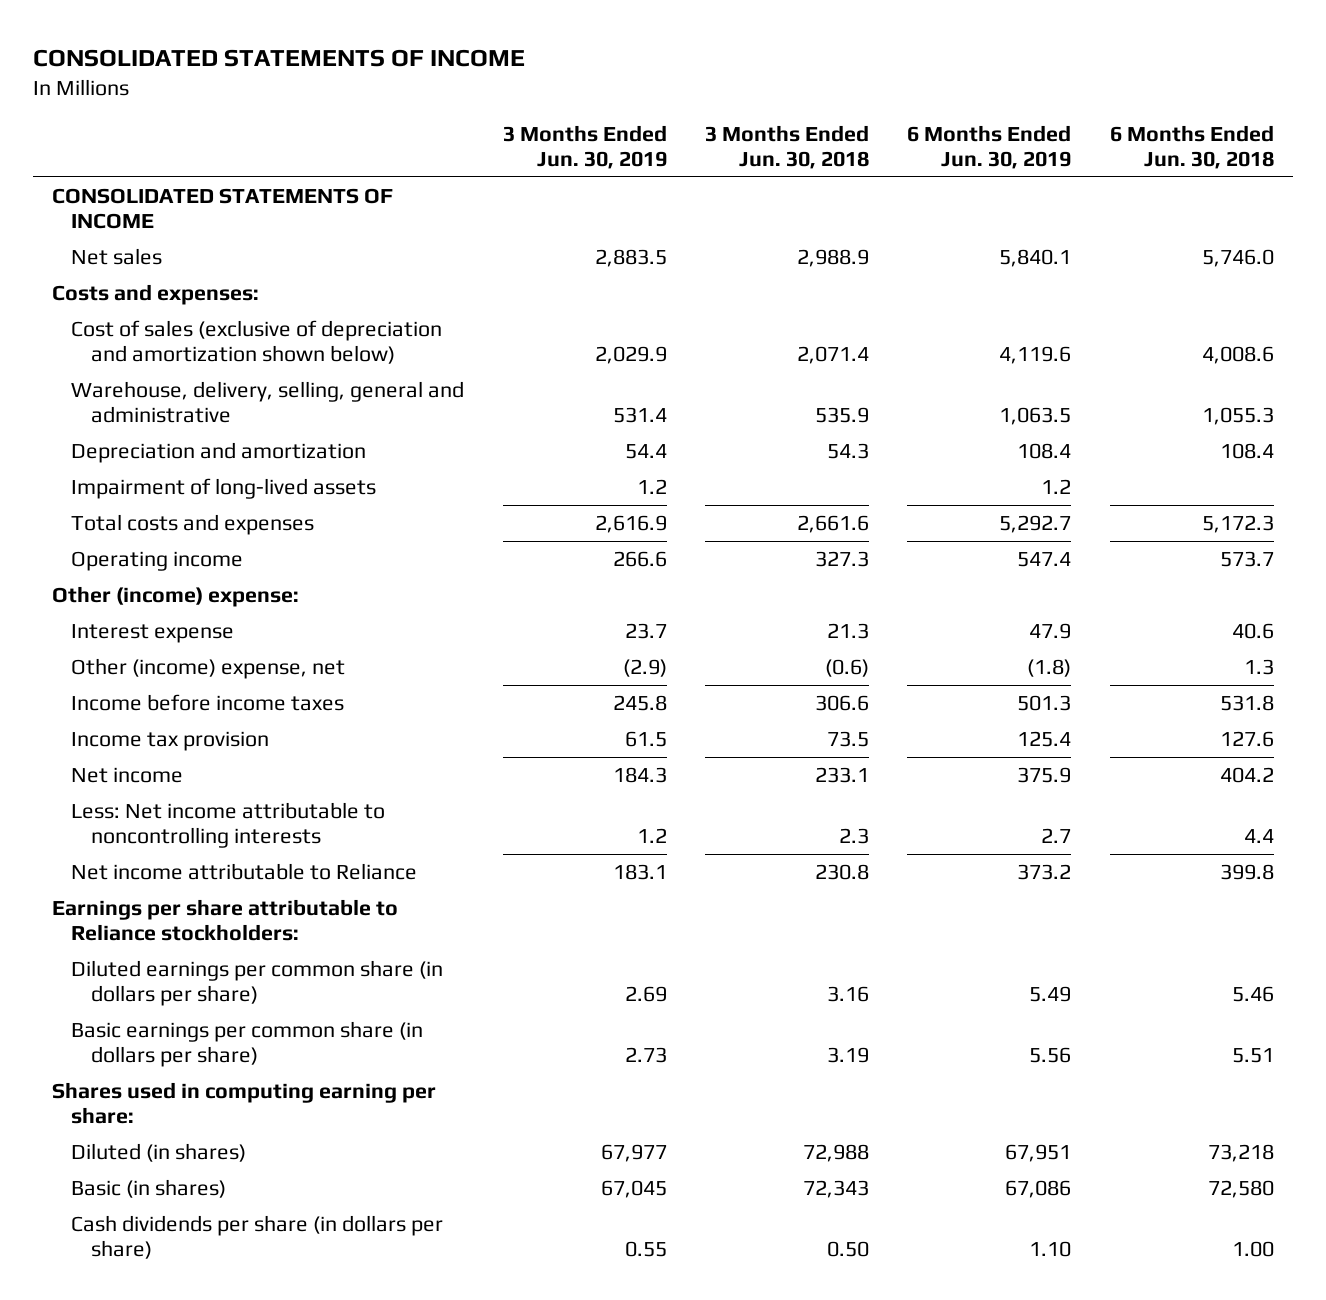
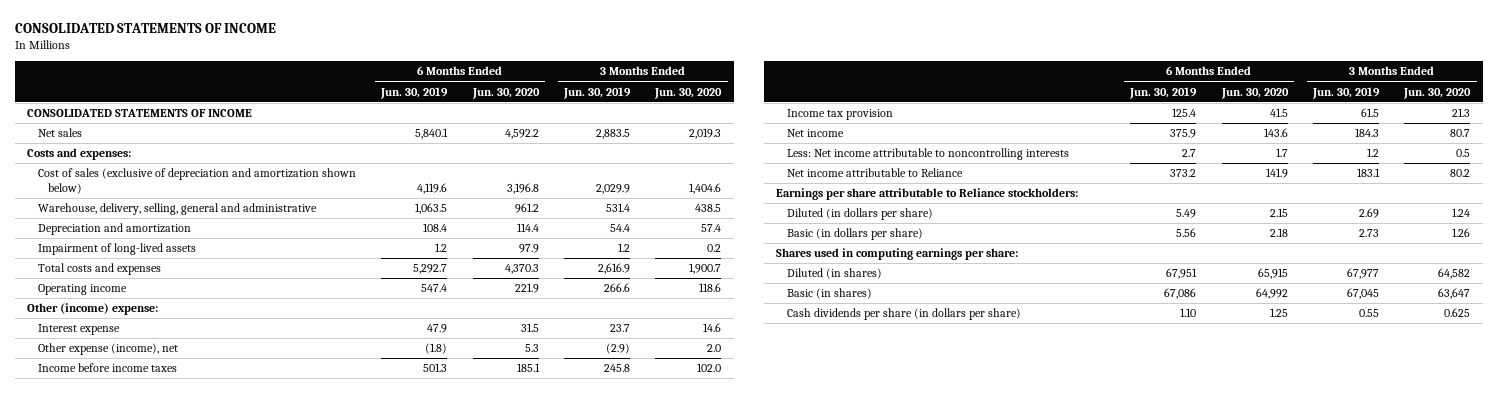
- | 3 Months Ended Jun. 30, 2019 | 3 Months Ended Jun. 30, 2018 | 6 Months Ended Jun. 30, 2019 | 6 Months Ended Jun. 30, 2018
+ | 6 Months Ended Jun. 30, 2019 | 6 Months Ended Jun. 30, 2020 | 3 Months Ended Jun. 30, 2019 | 3 Months Ended Jun. 30, 2020
- Other (income) expense, net | (2.9) | (0.6) | (1.8) | 1.3
+ Other expense (income), net | (1.8) | 5.3 | (2.9) | 2.0
- Diluted earnings per common share (in dollars per share) | 2.69 | 3.16 | 5.49 | 5.46
- Basic earnings per common share (in dollars per share) | 2.73 | 3.19 | 5.56 | 5.51
- Shares used in computing earning per share:
+ Diluted (in dollars per share) | 5.49 | 2.15 | 2.69 | 1.24
+ Basic (in dollars per share) | 5.56 | 2.18 | 2.73 | 1.26
+ Shares used in computing earnings per share:

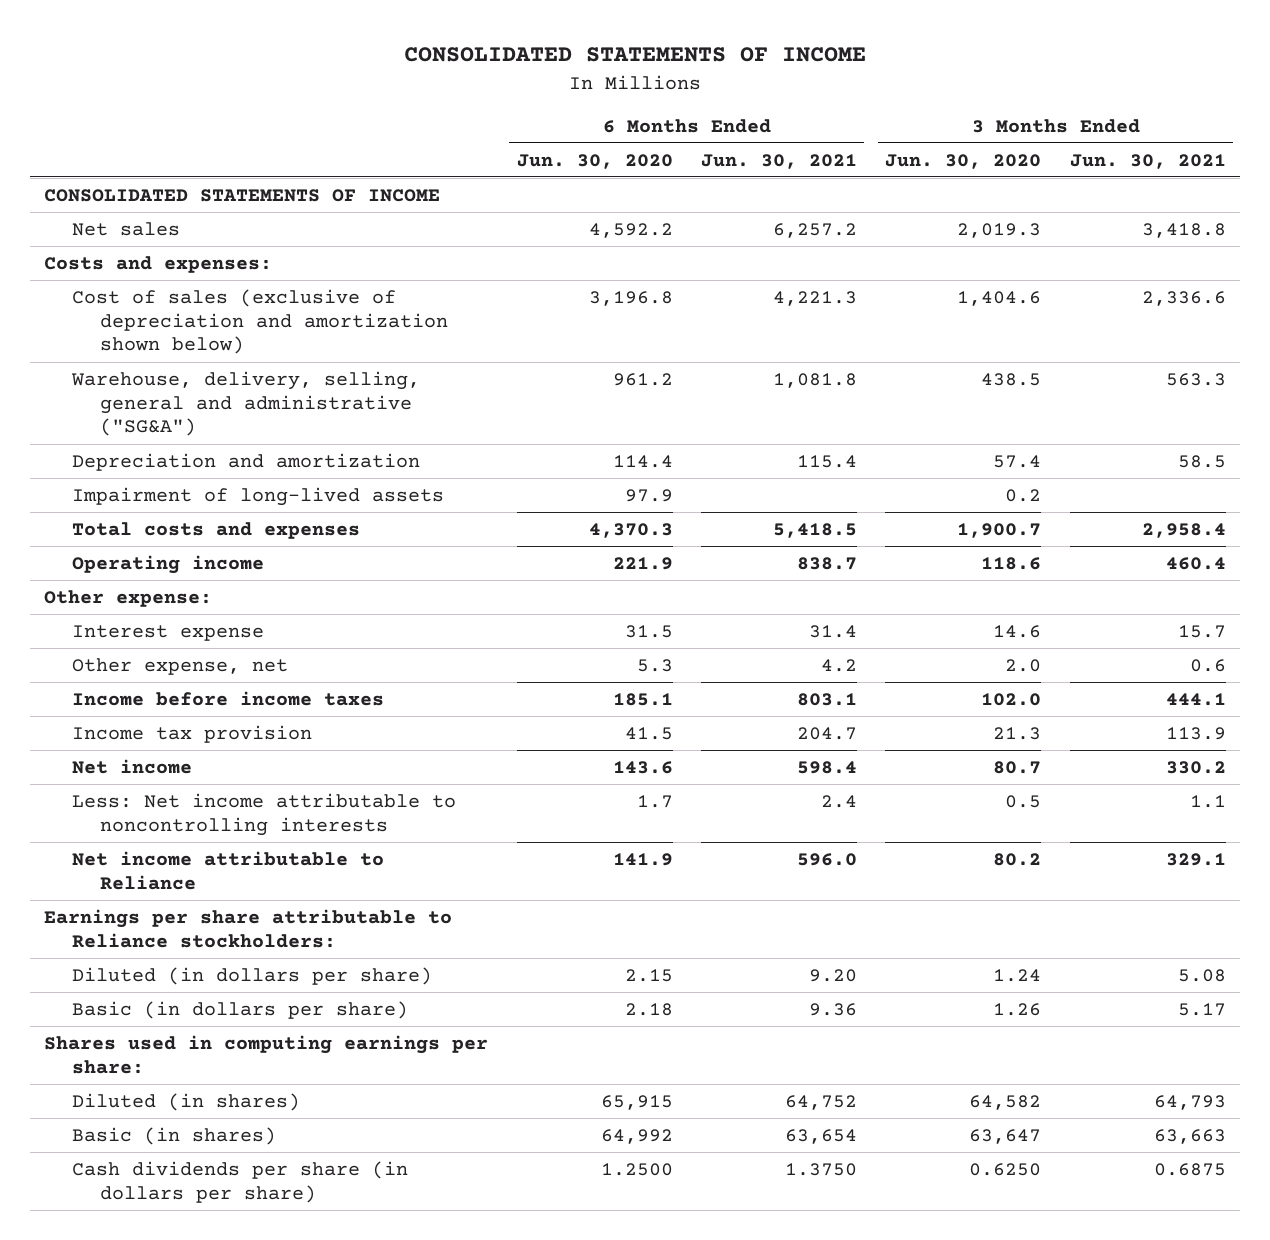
- | 6 Months Ended Jun. 30, 2019 | 6 Months Ended Jun. 30, 2020 | 3 Months Ended Jun. 30, 2019 | 3 Months Ended Jun. 30, 2020
+ | 6 Months Ended Jun. 30, 2020 | 6 Months Ended Jun. 30, 2021 | 3 Months Ended Jun. 30, 2020 | 3 Months Ended Jun. 30, 2021
- Warehouse, delivery, selling, general and administrative | 1,063.5 | 961.2 | 531.4 | 438.5
+ Warehouse, delivery, selling, general and administrative ("SG&A") | 961.2 | 1,081.8 | 438.5 | 563.3
- Other (income) expense:
+ Other expense:
- Other expense (income), net | (1.8) | 5.3 | (2.9) | 2.0
+ Other expense, net | 5.3 | 4.2 | 2.0 | 0.6
- Cash dividends per share (in dollars per share) | 1.10 | 1.25 | 0.55 | 0.625
+ Cash dividends per share (in dollars per share) | 1.2500 | 1.3750 | 0.6250 | 0.6875

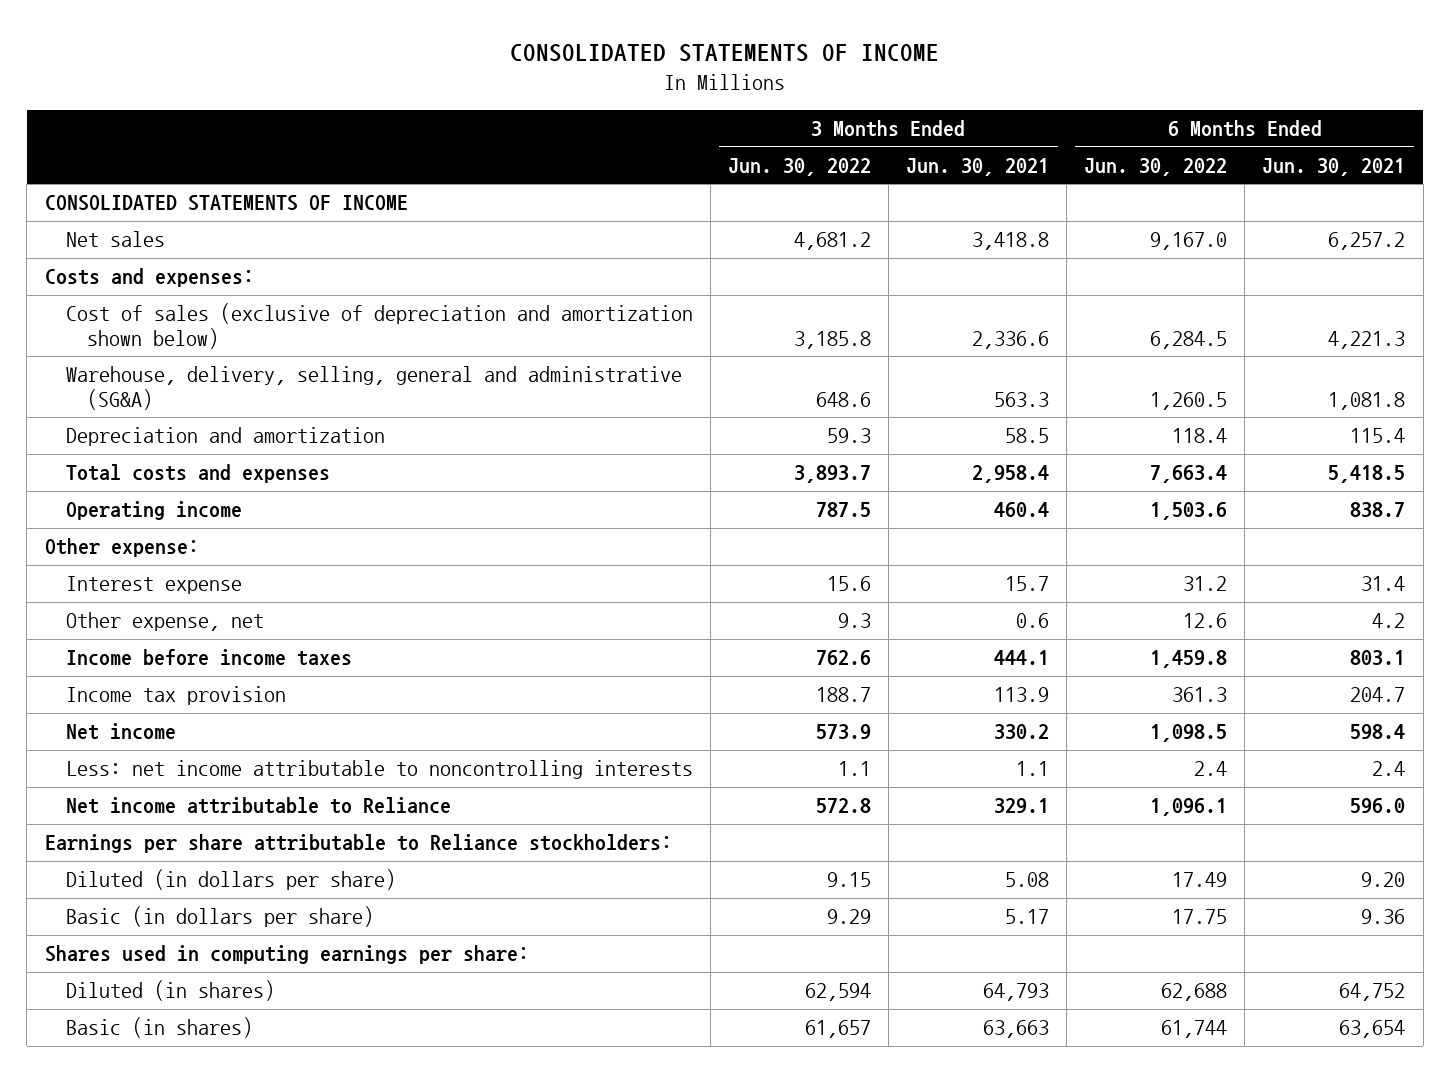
- | 6 Months Ended Jun. 30, 2020 | 6 Months Ended Jun. 30, 2021 | 3 Months Ended Jun. 30, 2020 | 3 Months Ended Jun. 30, 2021
+ | 3 Months Ended Jun. 30, 2022 | 3 Months Ended Jun. 30, 2021 | 6 Months Ended Jun. 30, 2022 | 6 Months Ended Jun. 30, 2021
- Warehouse, delivery, selling, general and administrative ("SG&A") | 961.2 | 1,081.8 | 438.5 | 563.3
+ Warehouse, delivery, selling, general and administrative (SG&A) | 648.6 | 563.3 | 1,260.5 | 1,081.8
- Impairment of long-lived assets | 97.9 | | 0.2 |
- Less: Net income attributable to noncontrolling interests | 1.7 | 2.4 | 0.5 | 1.1
+ Less: net income attributable to noncontrolling interests | 1.1 | 1.1 | 2.4 | 2.4
- Cash dividends per share (in dollars per share) | 1.2500 | 1.3750 | 0.6250 | 0.6875

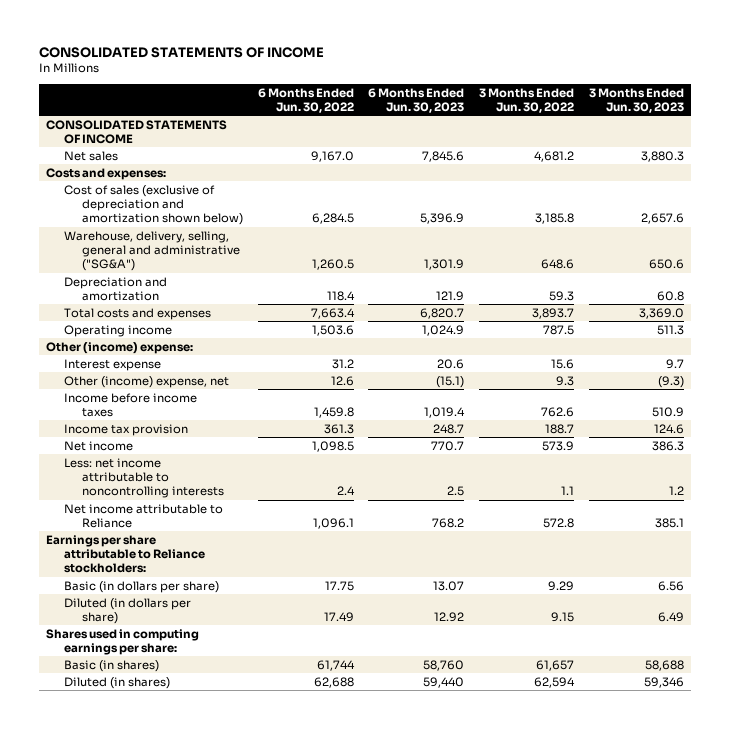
- | 3 Months Ended Jun. 30, 2022 | 3 Months Ended Jun. 30, 2021 | 6 Months Ended Jun. 30, 2022 | 6 Months Ended Jun. 30, 2021
+ | 6 Months Ended Jun. 30, 2022 | 6 Months Ended Jun. 30, 2023 | 3 Months Ended Jun. 30, 2022 | 3 Months Ended Jun. 30, 2023
- Warehouse, delivery, selling, general and administrative (SG&A) | 648.6 | 563.3 | 1,260.5 | 1,081.8
+ Warehouse, delivery, selling, general and administrative ("SG&A") | 1,260.5 | 1,301.9 | 648.6 | 650.6
- Other expense:
+ Other (income) expense:
- Other expense, net | 9.3 | 0.6 | 12.6 | 4.2
+ Other (income) expense, net | 12.6 | (15.1) | 9.3 | (9.3)
moved down: Diluted (in dollars per share) | 17.49 | 12.92 | 9.15 | 6.49
moved down: Diluted (in shares) | 62,688 | 59,440 | 62,594 | 59,346

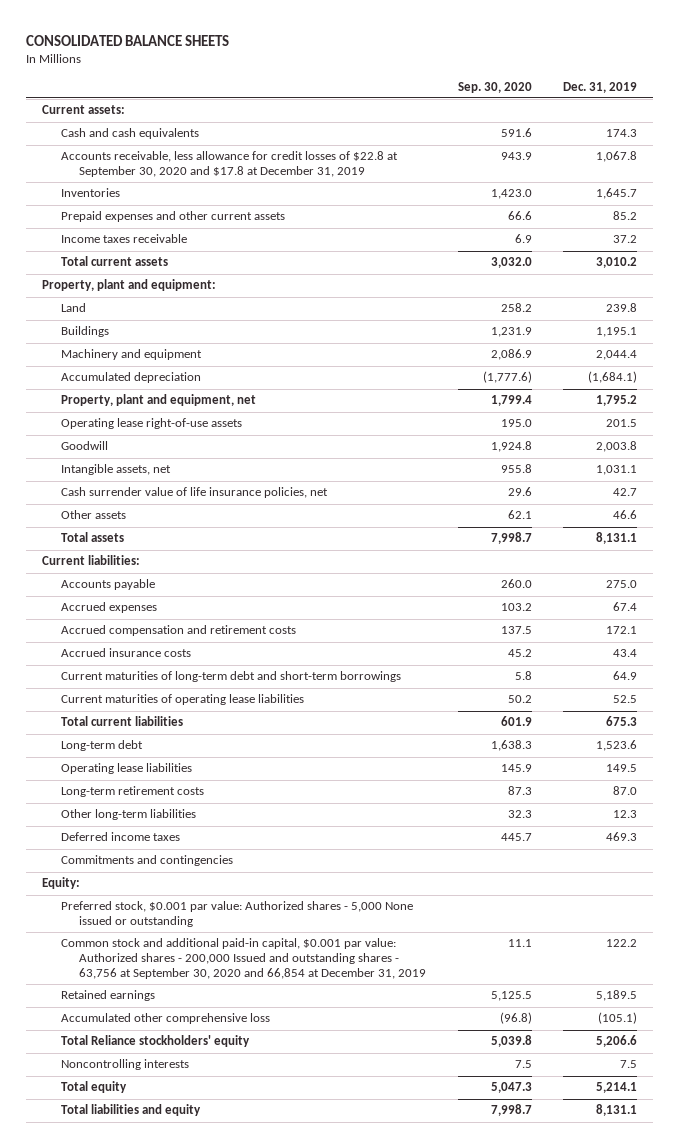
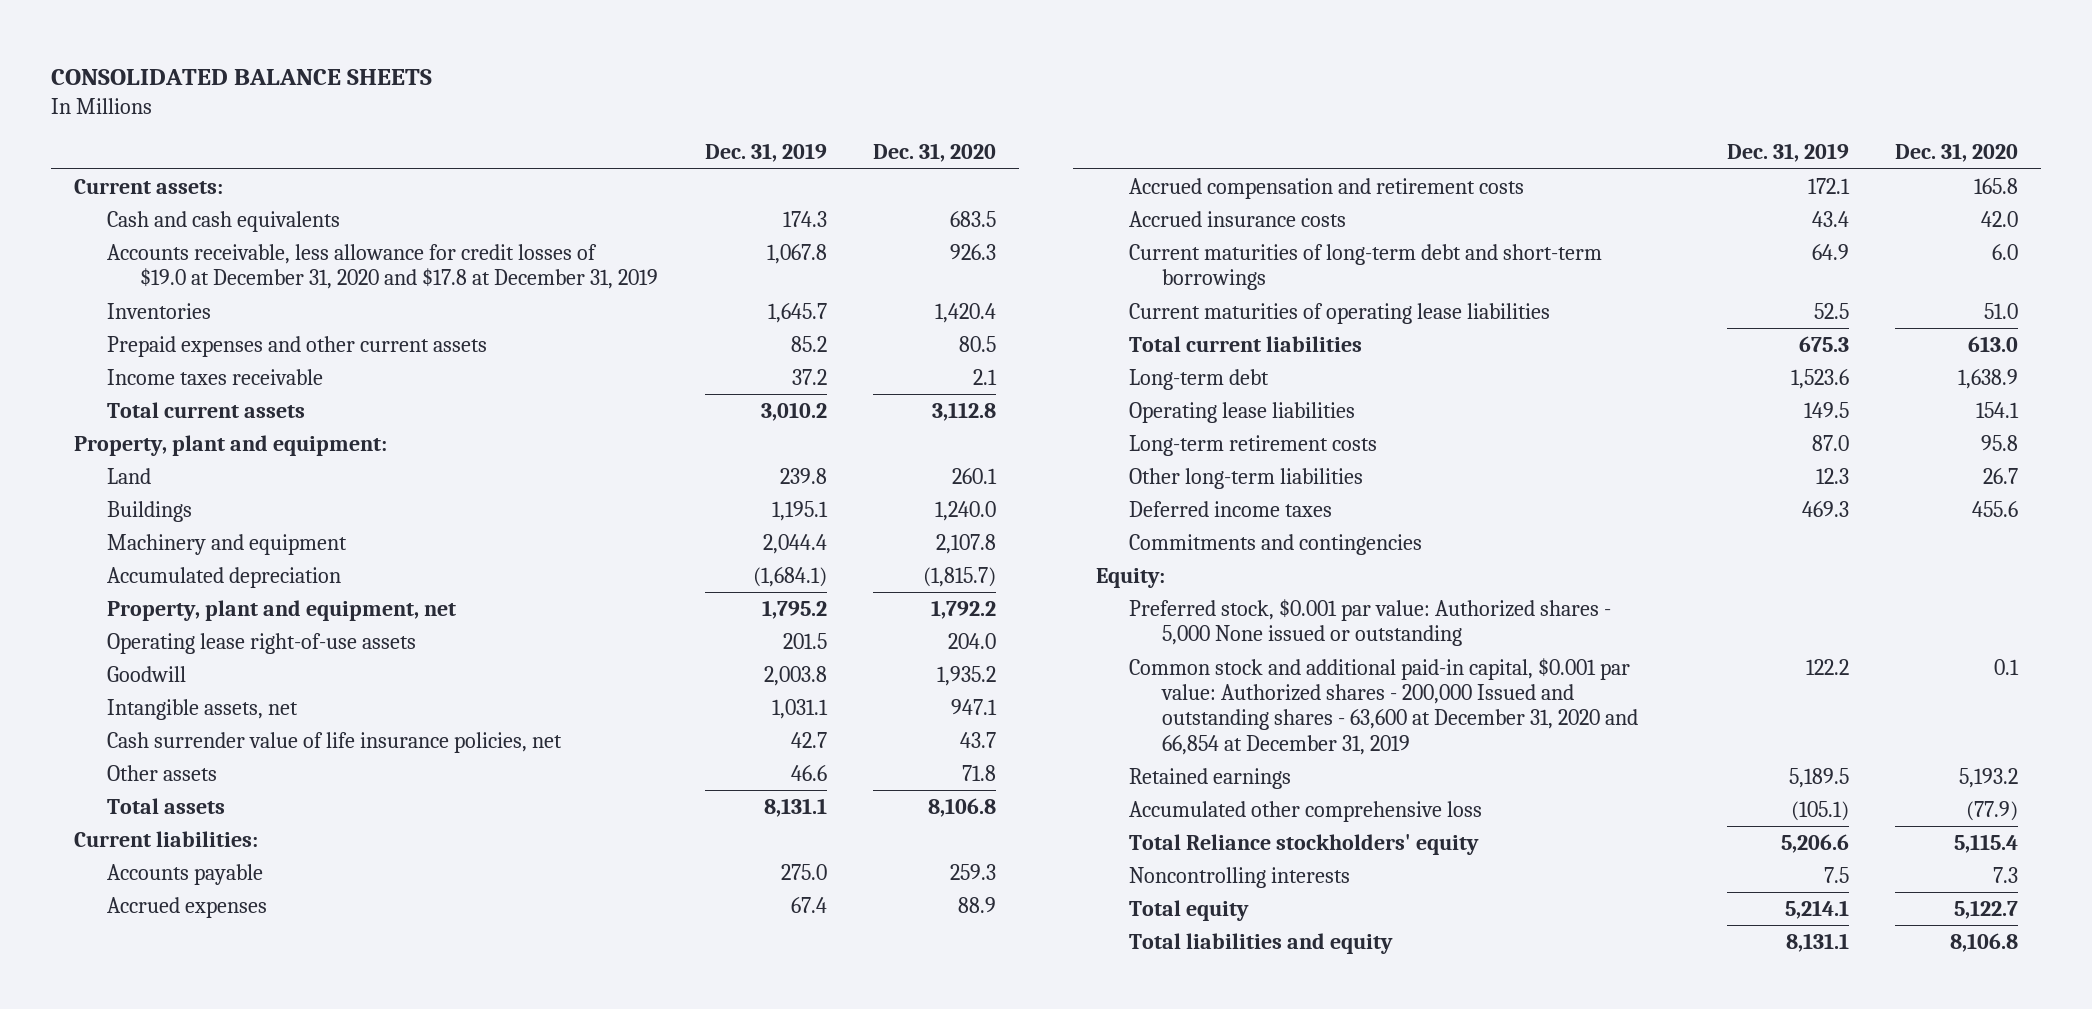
- | Sep. 30, 2020 | Dec. 31, 2019
+ | Dec. 31, 2019 | Dec. 31, 2020
- Accounts receivable, less allowance for credit losses of $22.8 at September 30, 2020 and $17.8 at December 31, 2019 | 943.9 | 1,067.8
+ Accounts receivable, less allowance for credit losses of $19.0 at December 31, 2020 and $17.8 at December 31, 2019 | 1,067.8 | 926.3
- Common stock and additional paid-in capital, $0.001 par value: Authorized shares - 200,000 Issued and outstanding shares - 63,756 at September 30, 2020 and 66,854 at December 31, 2019 | 11.1 | 122.2
+ Common stock and additional paid-in capital, $0.001 par value: Authorized shares - 200,000 Issued and outstanding shares - 63,600 at December 31, 2020 and 66,854 at December 31, 2019 | 122.2 | 0.1

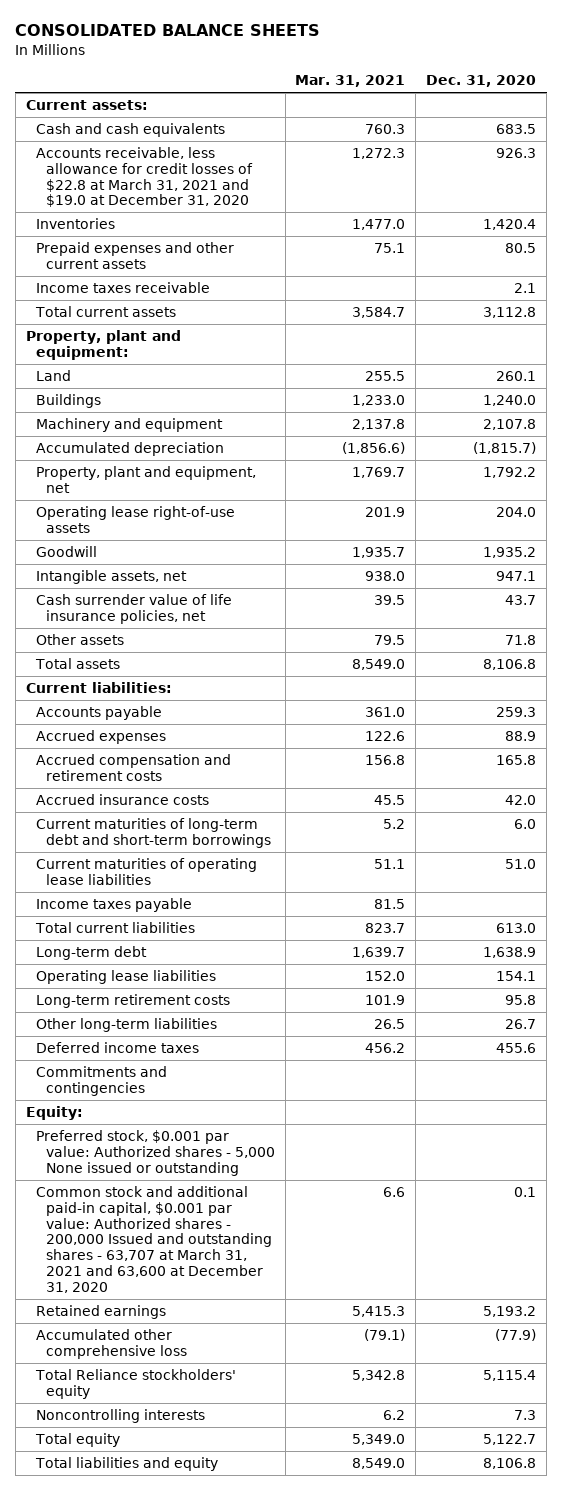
- | Dec. 31, 2019 | Dec. 31, 2020
+ | Mar. 31, 2021 | Dec. 31, 2020
- Accounts receivable, less allowance for credit losses of $19.0 at December 31, 2020 and $17.8 at December 31, 2019 | 1,067.8 | 926.3
+ Accounts receivable, less allowance for credit losses of $22.8 at March 31, 2021 and $19.0 at December 31, 2020 | 1,272.3 | 926.3
+ Income taxes payable | 81.5 |
- Common stock and additional paid-in capital, $0.001 par value: Authorized shares - 200,000 Issued and outstanding shares - 63,600 at December 31, 2020 and 66,854 at December 31, 2019 | 122.2 | 0.1
+ Common stock and additional paid-in capital, $0.001 par value: Authorized shares - 200,000 Issued and outstanding shares - 63,707 at March 31, 2021 and 63,600 at December 31, 2020 | 6.6 | 0.1

